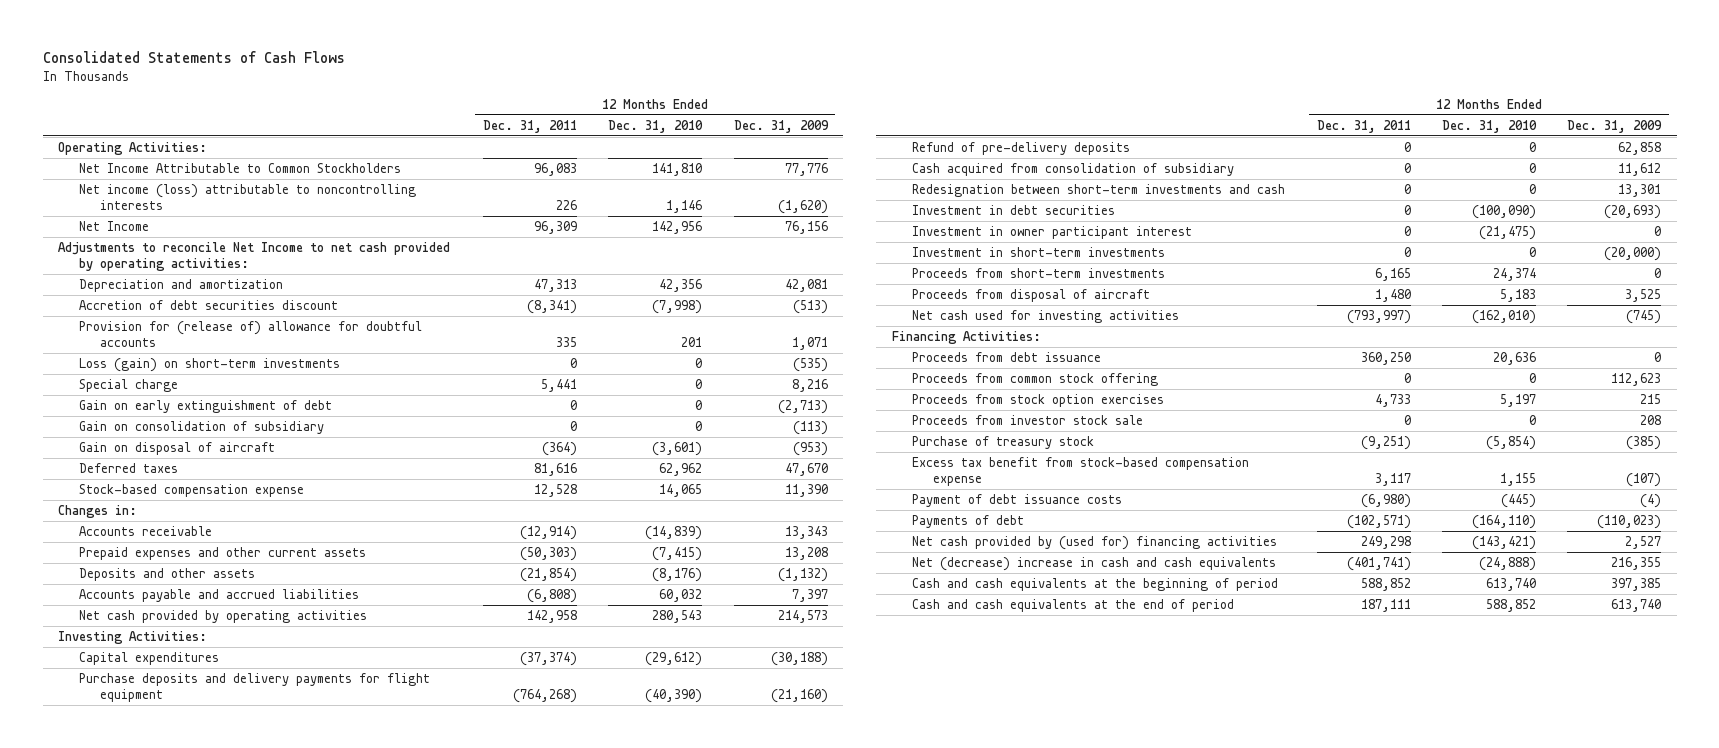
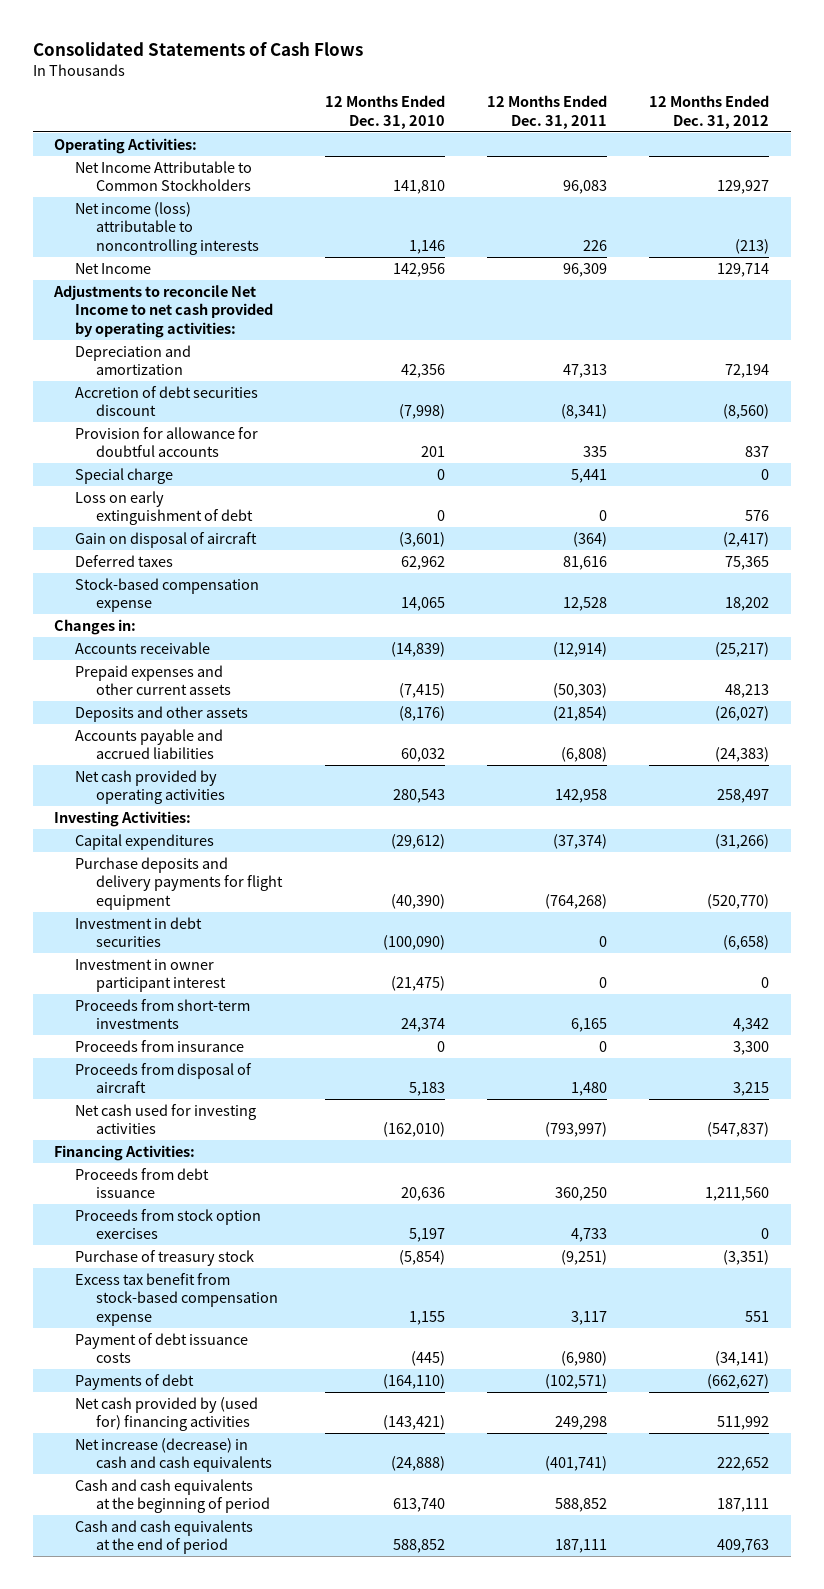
- | 12 Months Ended Dec. 31, 2011 | 12 Months Ended Dec. 31, 2010 | 12 Months Ended Dec. 31, 2009
+ | 12 Months Ended Dec. 31, 2010 | 12 Months Ended Dec. 31, 2011 | 12 Months Ended Dec. 31, 2012
- Provision for (release of) allowance for doubtful accounts | 335 | 201 | 1,071
- Loss (gain) on short-term investments | 0 | 0 | (535)
+ Provision for allowance for doubtful accounts | 201 | 335 | 837
- Gain on early extinguishment of debt | 0 | 0 | (2,713)
- Gain on consolidation of subsidiary | 0 | 0 | (113)
+ Loss on early extinguishment of debt | 0 | 0 | 576
- Refund of pre-delivery deposits | 0 | 0 | 62,858
- Cash acquired from consolidation of subsidiary | 0 | 0 | 11,612
- Redesignation between short-term investments and cash | 0 | 0 | 13,301
- Investment in short-term investments | 0 | 0 | (20,000)
+ Proceeds from insurance | 0 | 0 | 3,300
- Proceeds from common stock offering | 0 | 0 | 112,623
- Proceeds from investor stock sale | 0 | 0 | 208
- Net (decrease) increase in cash and cash equivalents | (401,741) | (24,888) | 216,355
+ Net increase (decrease) in cash and cash equivalents | (24,888) | (401,741) | 222,652

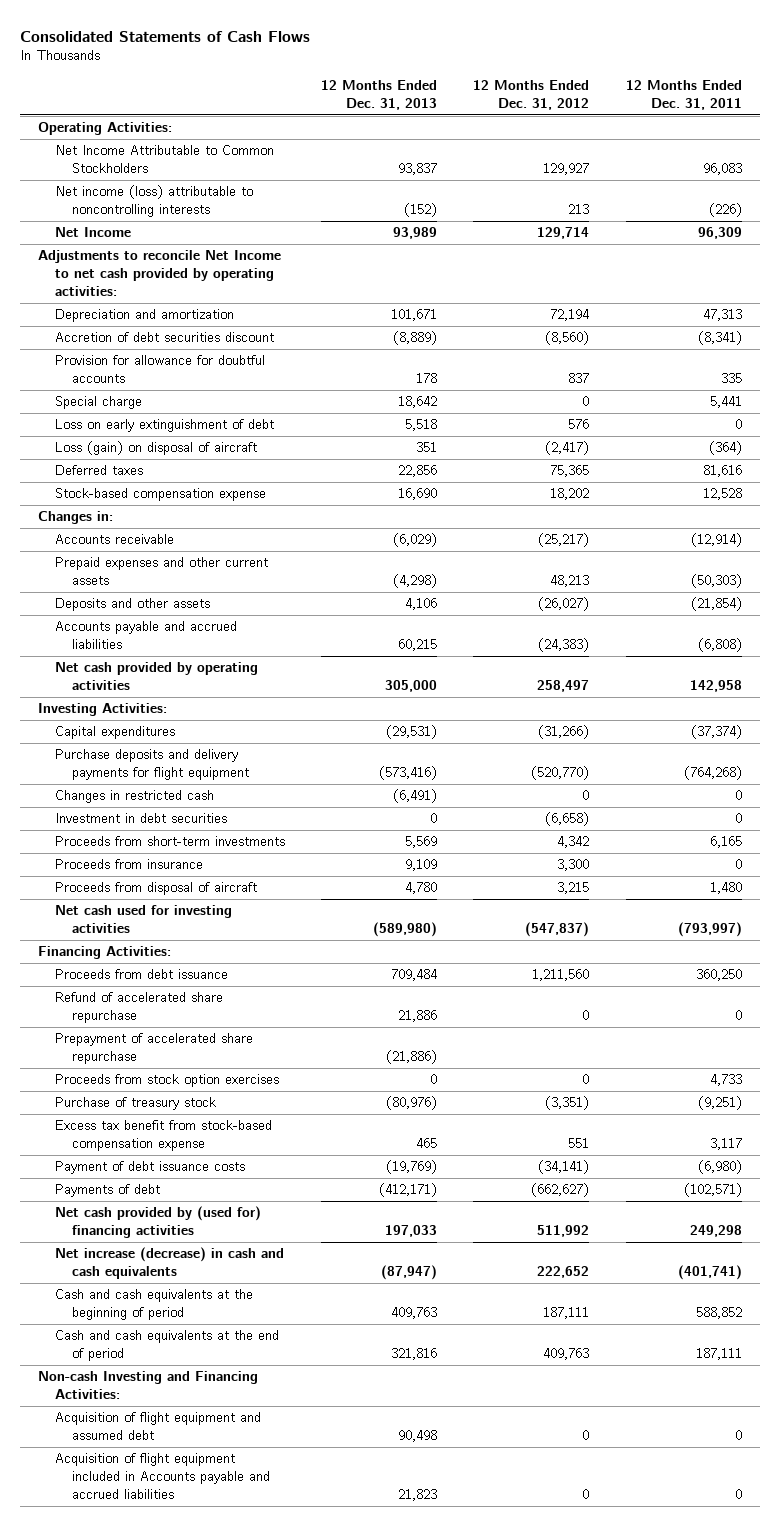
- | 12 Months Ended Dec. 31, 2010 | 12 Months Ended Dec. 31, 2011 | 12 Months Ended Dec. 31, 2012
+ | 12 Months Ended Dec. 31, 2013 | 12 Months Ended Dec. 31, 2012 | 12 Months Ended Dec. 31, 2011
- Net income (loss) attributable to noncontrolling interests | 1,146 | 226 | (213)
+ Net income (loss) attributable to noncontrolling interests | (152) | 213 | (226)
- Gain on disposal of aircraft | (3,601) | (364) | (2,417)
+ Loss (gain) on disposal of aircraft | 351 | (2,417) | (364)
+ Changes in restricted cash | (6,491) | 0 | 0
- Investment in owner participant interest | (21,475) | 0 | 0
+ Refund of accelerated share repurchase | 21,886 | 0 | 0
+ Prepayment of accelerated share repurchase | (21,886) | |
+ Non-cash Investing and Financing Activities:
+ Acquisition of flight equipment and assumed debt | 90,498 | 0 | 0
+ Acquisition of flight equipment included in Accounts payable and accrued liabilities | 21,823 | 0 | 0

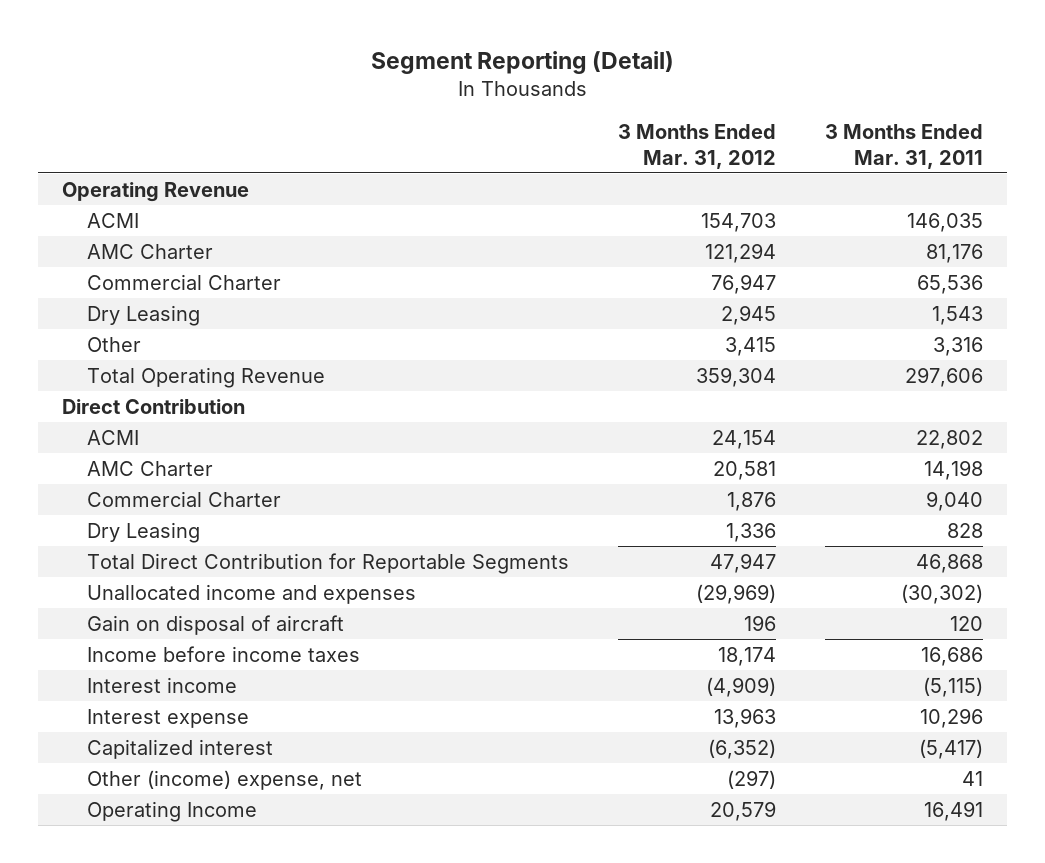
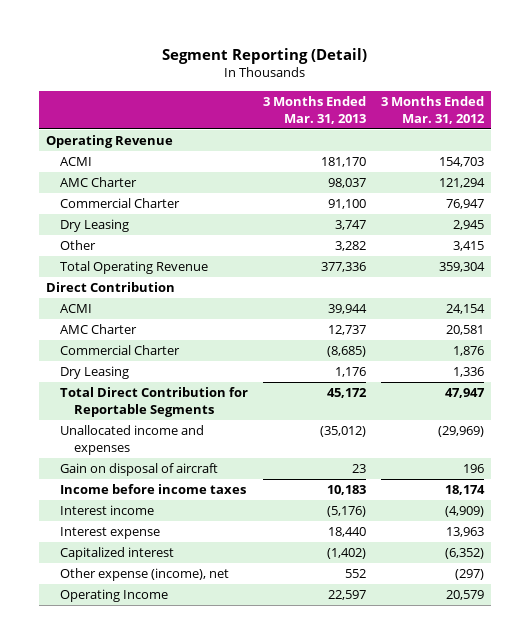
- | 3 Months Ended Mar. 31, 2012 | 3 Months Ended Mar. 31, 2011
+ | 3 Months Ended Mar. 31, 2013 | 3 Months Ended Mar. 31, 2012
- Other (income) expense, net | (297) | 41
+ Other expense (income), net | 552 | (297)

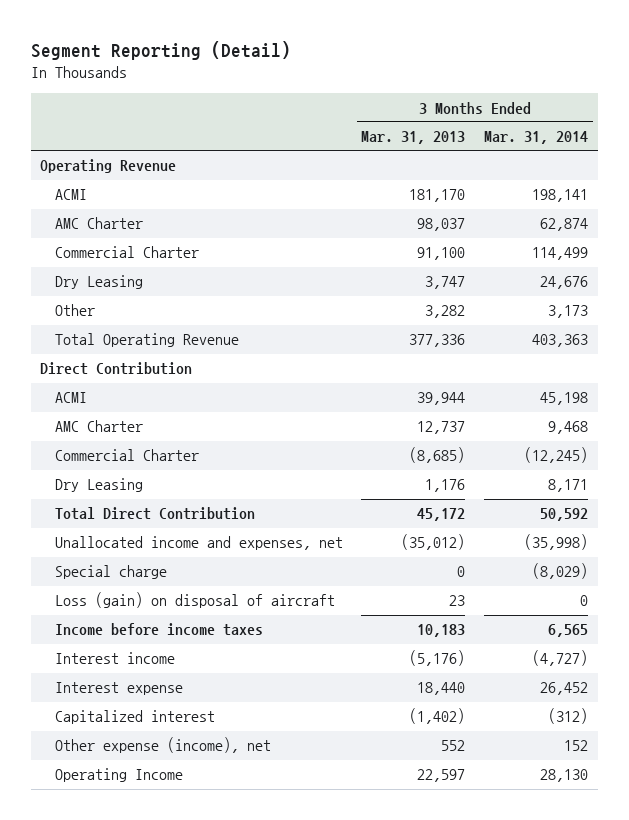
- | 3 Months Ended Mar. 31, 2013 | 3 Months Ended Mar. 31, 2012
+ | 3 Months Ended Mar. 31, 2013 | 3 Months Ended Mar. 31, 2014
- Total Direct Contribution for Reportable Segments | 45,172 | 47,947
- Unallocated income and expenses | (35,012) | (29,969)
- Gain on disposal of aircraft | 23 | 196
+ Total Direct Contribution | 45,172 | 50,592
+ Unallocated income and expenses, net | (35,012) | (35,998)
+ Special charge | 0 | (8,029)
+ Loss (gain) on disposal of aircraft | 23 | 0

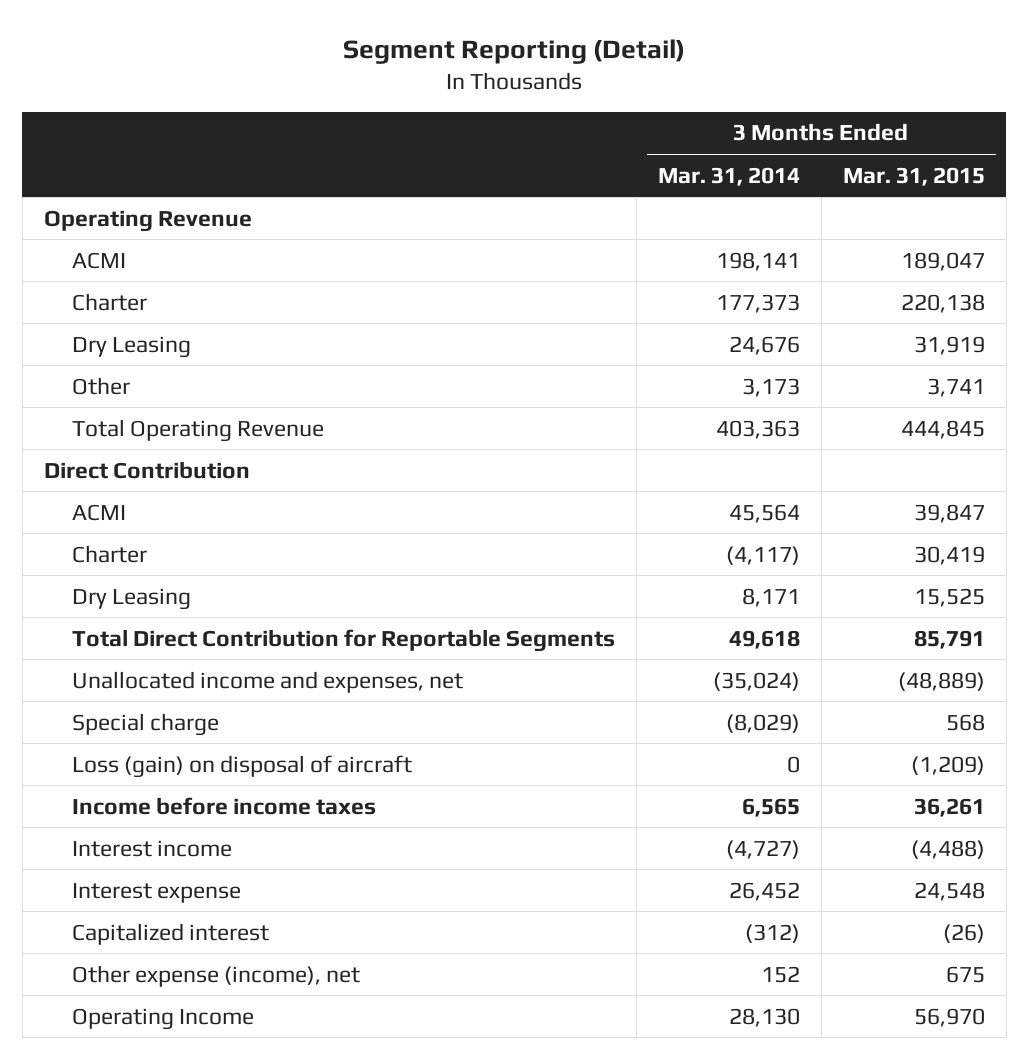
- | 3 Months Ended Mar. 31, 2013 | 3 Months Ended Mar. 31, 2014
+ | 3 Months Ended Mar. 31, 2014 | 3 Months Ended Mar. 31, 2015
- AMC Charter | 98,037 | 62,874
- Commercial Charter | 91,100 | 114,499
+ Charter | 177,373 | 220,138
- ACMI | 39,944 | 45,198
- AMC Charter | 12,737 | 9,468
- Commercial Charter | (8,685) | (12,245)
+ ACMI | 45,564 | 39,847
+ Charter | (4,117) | 30,419
- Total Direct Contribution | 45,172 | 50,592
- Unallocated income and expenses, net | (35,012) | (35,998)
+ Total Direct Contribution for Reportable Segments | 49,618 | 85,791
+ Unallocated income and expenses, net | (35,024) | (48,889)

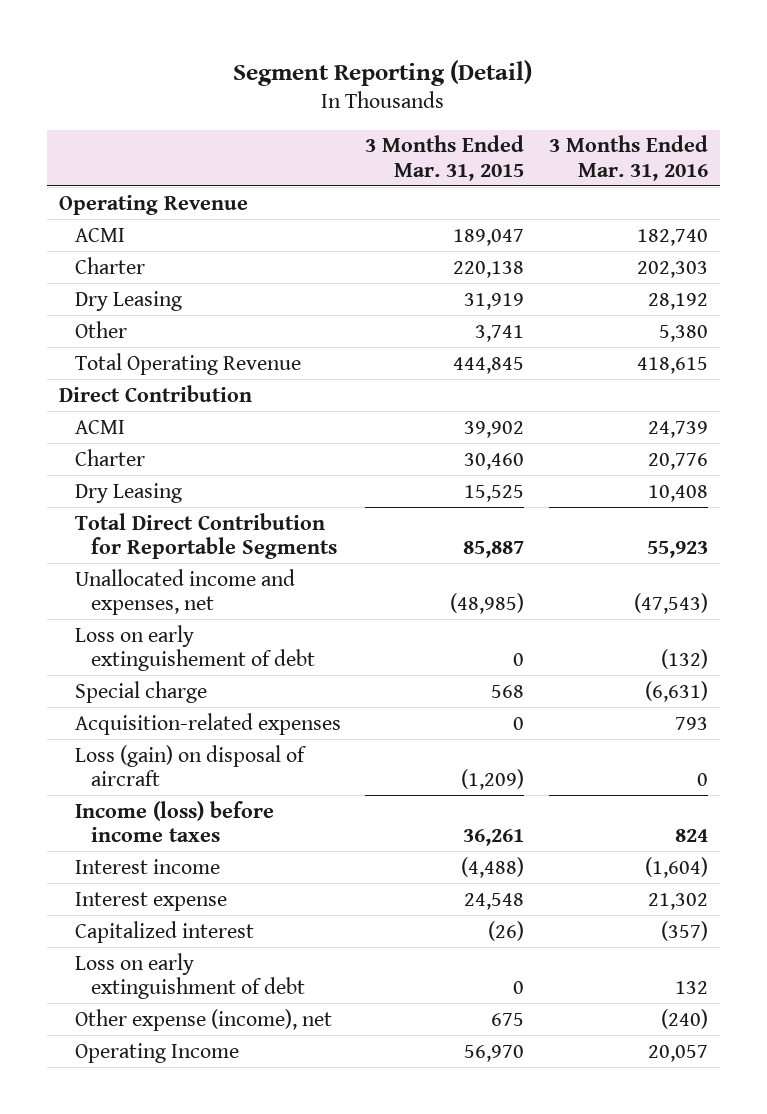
- | 3 Months Ended Mar. 31, 2014 | 3 Months Ended Mar. 31, 2015
+ | 3 Months Ended Mar. 31, 2015 | 3 Months Ended Mar. 31, 2016
- ACMI | 45,564 | 39,847
- Charter | (4,117) | 30,419
+ ACMI | 39,902 | 24,739
+ Charter | 30,460 | 20,776
- Total Direct Contribution for Reportable Segments | 49,618 | 85,791
- Unallocated income and expenses, net | (35,024) | (48,889)
+ Total Direct Contribution for Reportable Segments | 85,887 | 55,923
+ Unallocated income and expenses, net | (48,985) | (47,543)
+ Loss on early extinguishement of debt | 0 | (132)
+ Acquisition-related expenses | 0 | 793
- Income before income taxes | 6,565 | 36,261
+ Income (loss) before income taxes | 36,261 | 824
+ Loss on early extinguishment of debt | 0 | 132

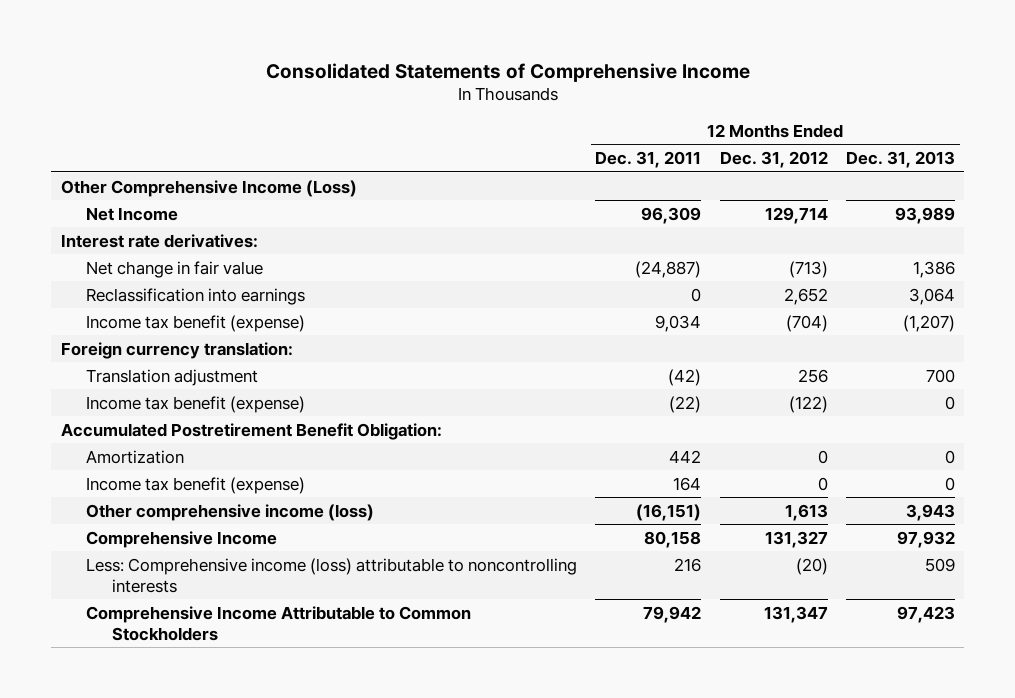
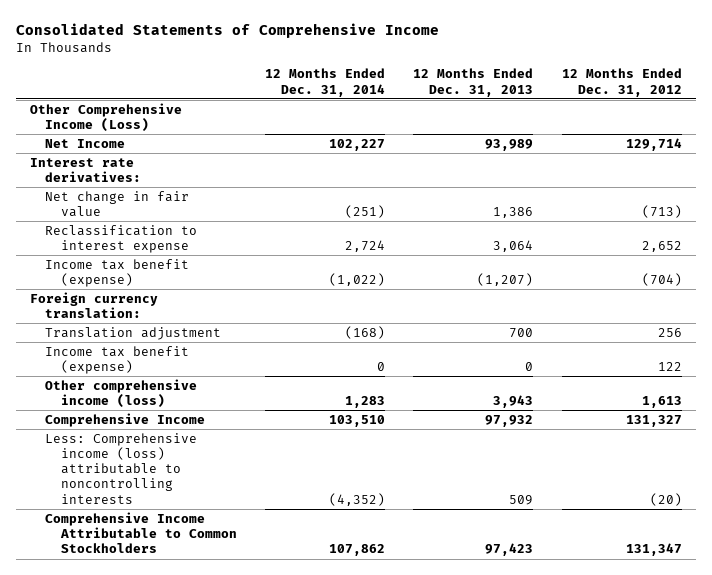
- | 12 Months Ended Dec. 31, 2011 | 12 Months Ended Dec. 31, 2012 | 12 Months Ended Dec. 31, 2013
+ | 12 Months Ended Dec. 31, 2014 | 12 Months Ended Dec. 31, 2013 | 12 Months Ended Dec. 31, 2012
- Reclassification into earnings | 0 | 2,652 | 3,064
+ Reclassification to interest expense | 2,724 | 3,064 | 2,652
- Income tax benefit (expense) | (22) | (122) | 0
- Accumulated Postretirement Benefit Obligation:
- Amortization | 442 | 0 | 0
- Income tax benefit (expense) | 164 | 0 | 0
+ Income tax benefit (expense) | 0 | 0 | 122

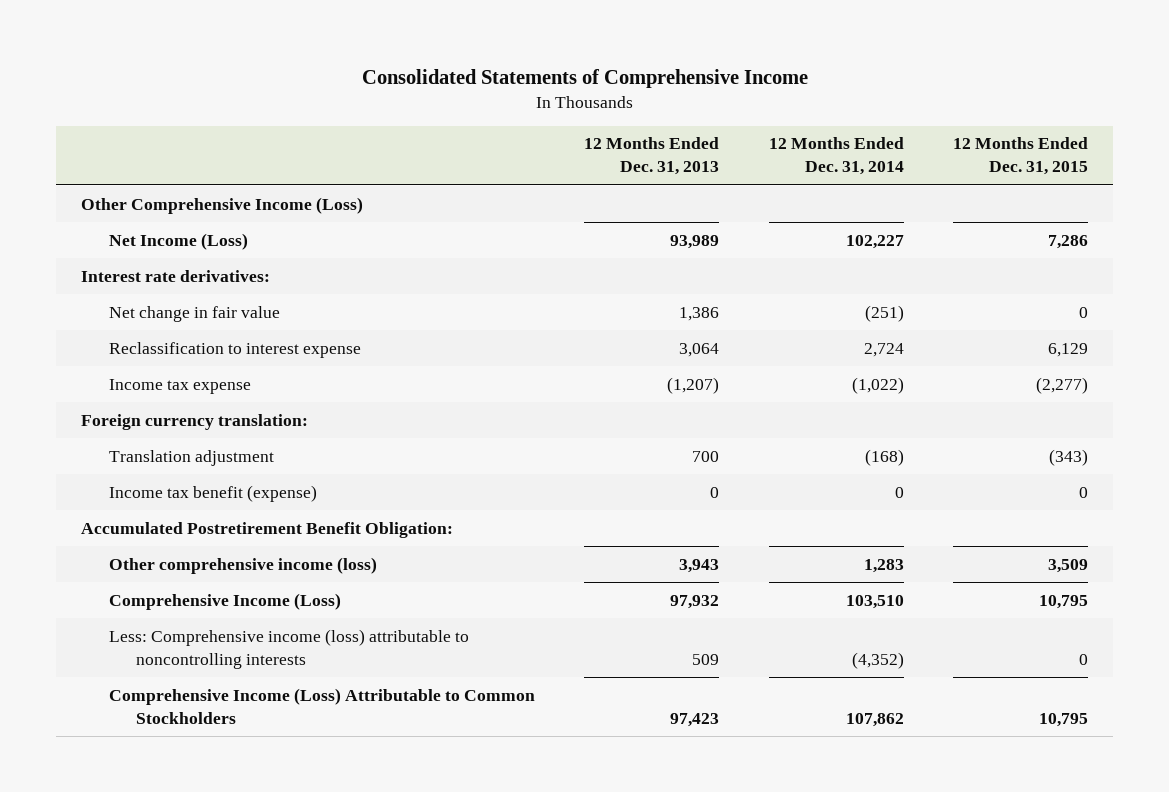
- | 12 Months Ended Dec. 31, 2014 | 12 Months Ended Dec. 31, 2013 | 12 Months Ended Dec. 31, 2012
+ | 12 Months Ended Dec. 31, 2013 | 12 Months Ended Dec. 31, 2014 | 12 Months Ended Dec. 31, 2015
- Net Income | 102,227 | 93,989 | 129,714
+ Net Income (Loss) | 93,989 | 102,227 | 7,286
- Income tax benefit (expense) | (1,022) | (1,207) | (704)
+ Income tax expense | (1,207) | (1,022) | (2,277)
+ Accumulated Postretirement Benefit Obligation:
- Comprehensive Income | 103,510 | 97,932 | 131,327
+ Comprehensive Income (Loss) | 97,932 | 103,510 | 10,795
- Comprehensive Income Attributable to Common Stockholders | 107,862 | 97,423 | 131,347
+ Comprehensive Income (Loss) Attributable to Common Stockholders | 97,423 | 107,862 | 10,795

